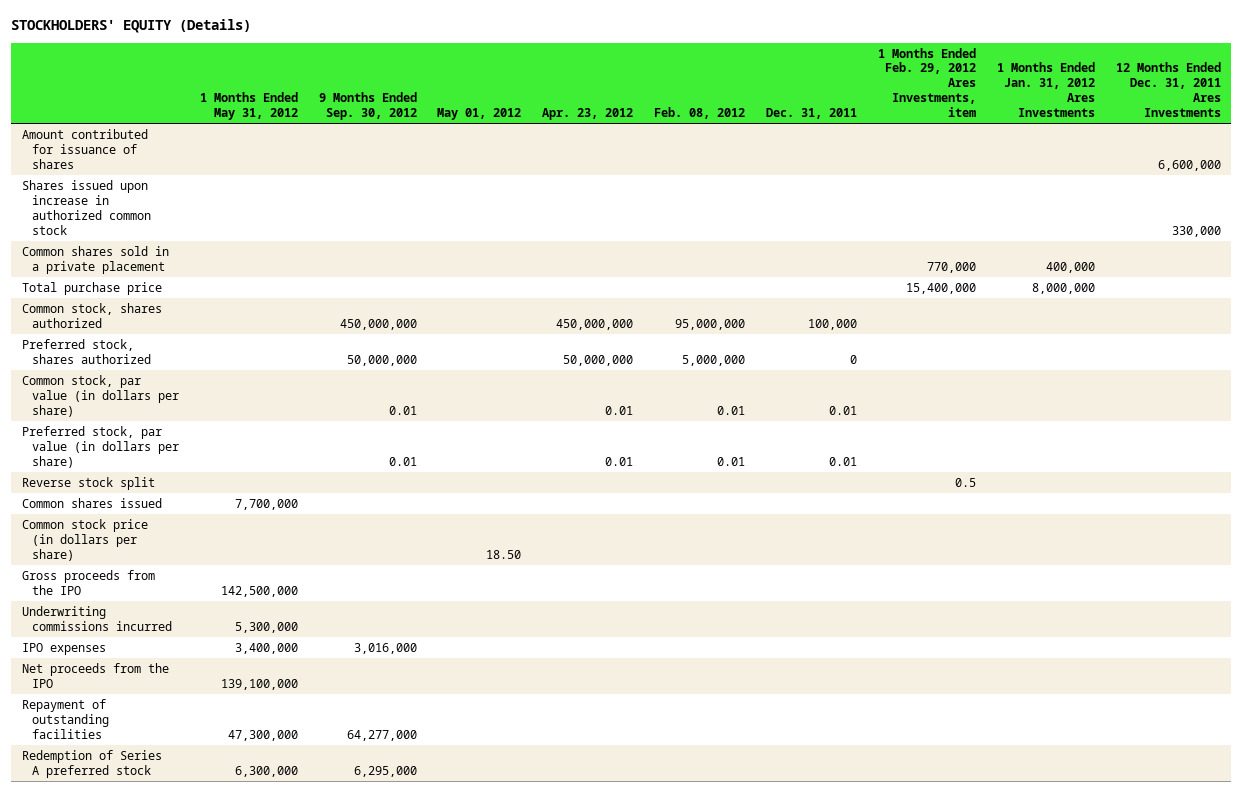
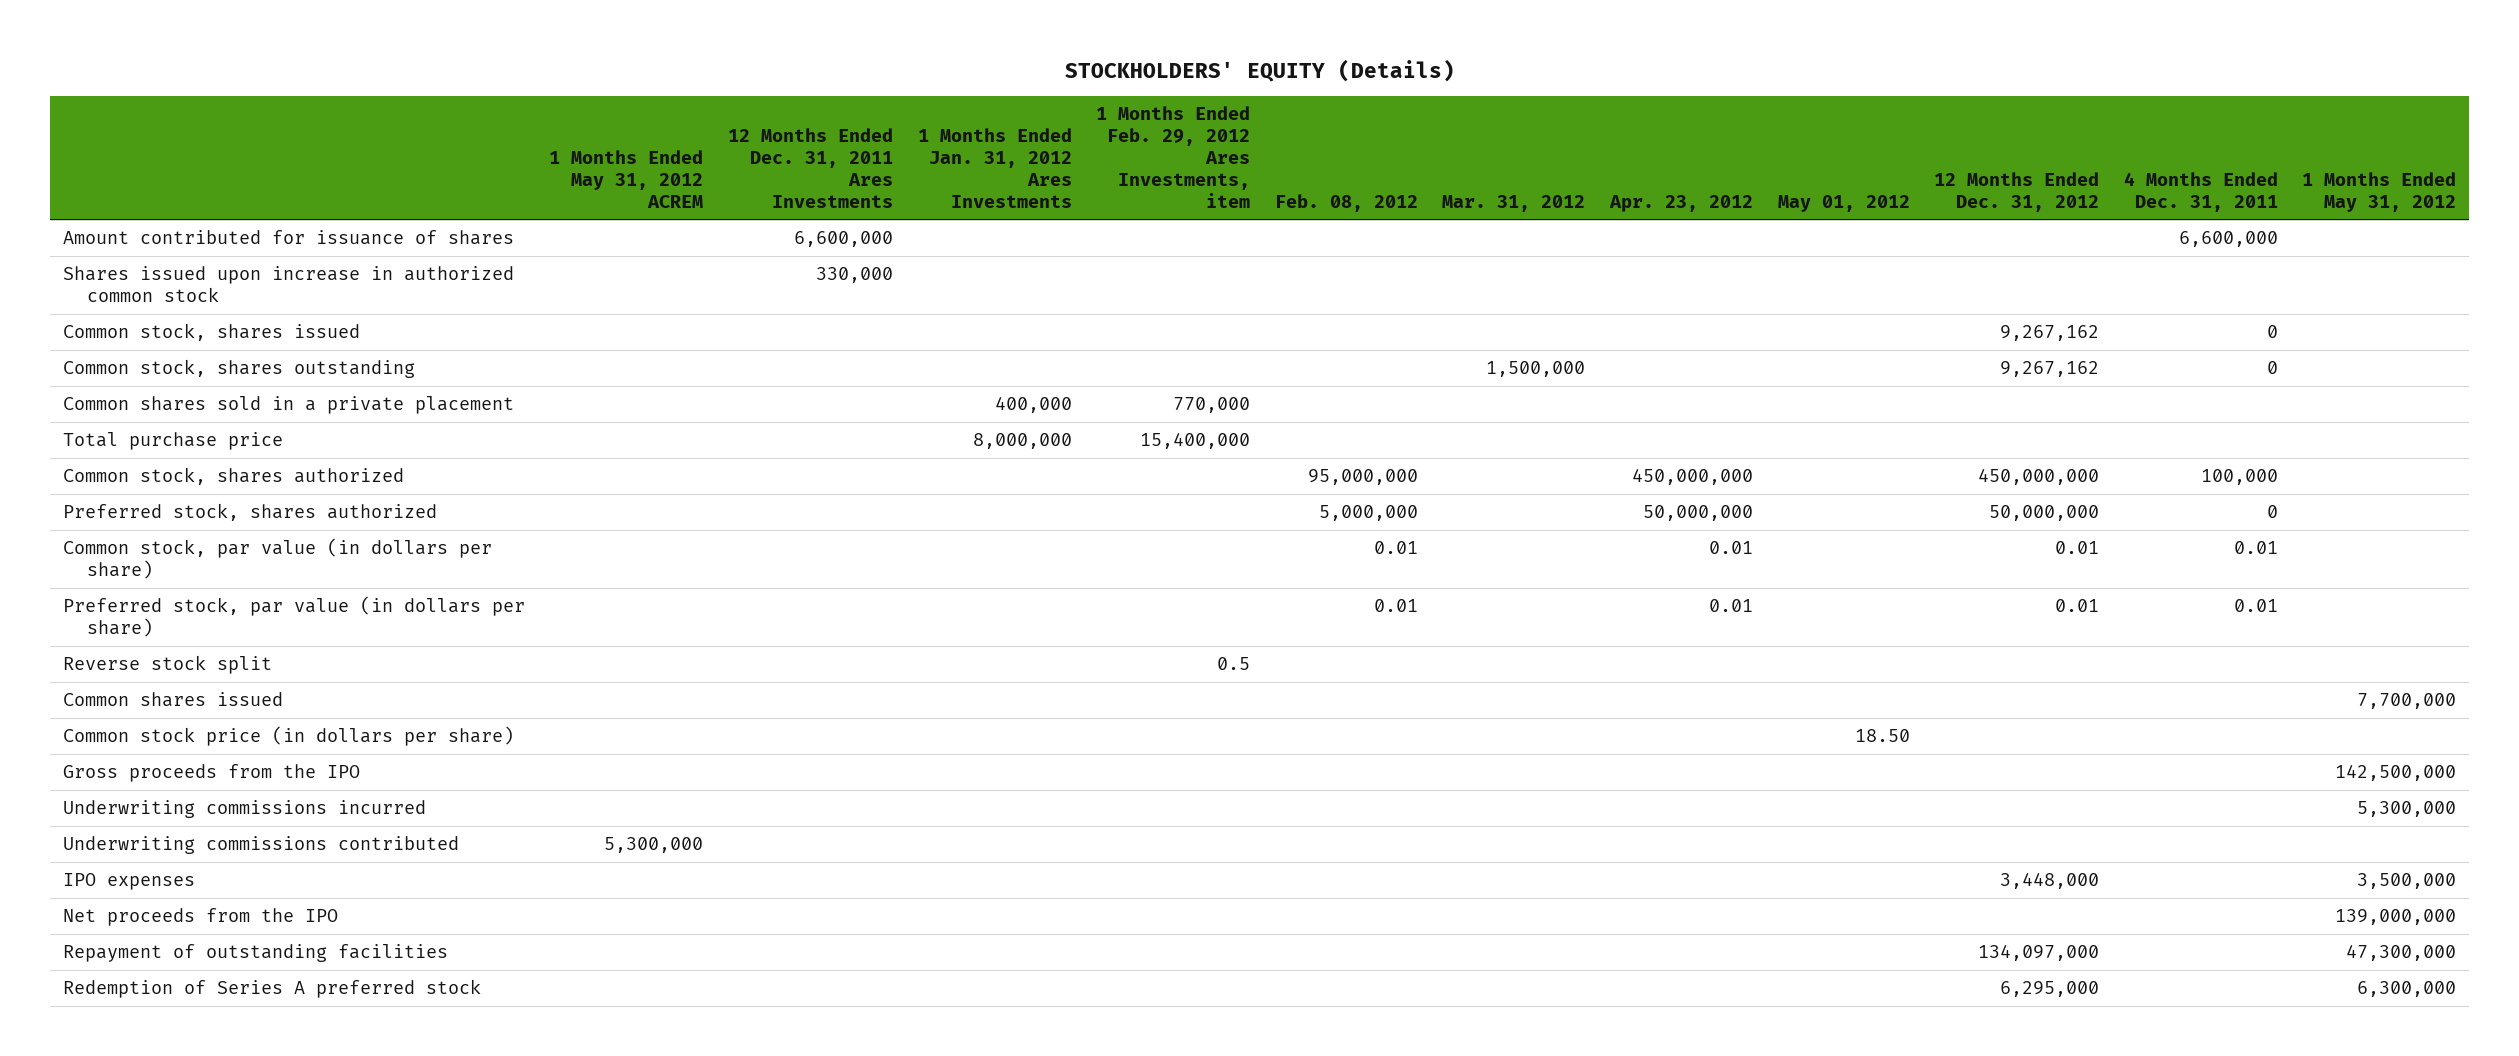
- | 1 Months Ended May 31, 2012 | 9 Months Ended Sep. 30, 2012 | May 01, 2012 | Apr. 23, 2012 | Feb. 08, 2012 | Dec. 31, 2011 | 1 Months Ended Feb. 29, 2012 Ares Investments, item | 1 Months Ended Jan. 31, 2012 Ares Investments | 12 Months Ended Dec. 31, 2011 Ares Investments
+ | 1 Months Ended May 31, 2012 ACREM | 12 Months Ended Dec. 31, 2011 Ares Investments | 1 Months Ended Jan. 31, 2012 Ares Investments | 1 Months Ended Feb. 29, 2012 Ares Investments, item | Feb. 08, 2012 | Mar. 31, 2012 | Apr. 23, 2012 | May 01, 2012 | 12 Months Ended Dec. 31, 2012 | 4 Months Ended Dec. 31, 2011 | 1 Months Ended May 31, 2012
+ Common stock, shares issued | | | | | | | | | 9,267,162 | 0 |
+ Common stock, shares outstanding | | | | | | 1,500,000 | | | 9,267,162 | 0 |
- IPO expenses | 3,400,000 | 3,016,000 | | | | | | |
- Net proceeds from the IPO | 139,100,000 | | | | | | | |
+ Underwriting commissions contributed | 5,300,000 | | | | | | | | | |
+ IPO expenses | | | | | | | | | 3,448,000 | | 3,500,000
+ Net proceeds from the IPO | | | | | | | | | | | 139,000,000

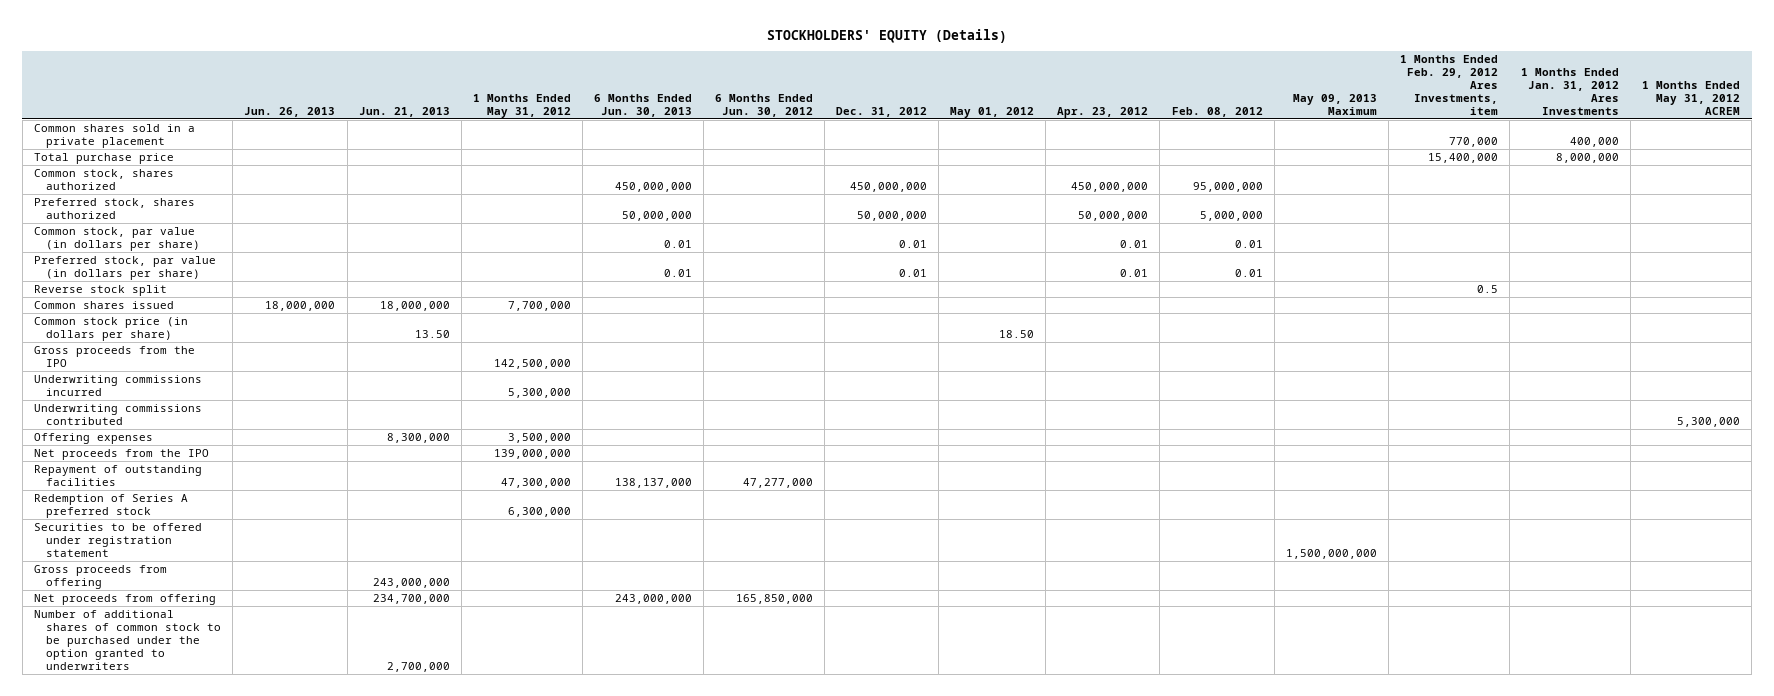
- | 1 Months Ended May 31, 2012 ACREM | 12 Months Ended Dec. 31, 2011 Ares Investments | 1 Months Ended Jan. 31, 2012 Ares Investments | 1 Months Ended Feb. 29, 2012 Ares Investments, item | Feb. 08, 2012 | Mar. 31, 2012 | Apr. 23, 2012 | May 01, 2012 | 12 Months Ended Dec. 31, 2012 | 4 Months Ended Dec. 31, 2011 | 1 Months Ended May 31, 2012
+ | Jun. 26, 2013 | Jun. 21, 2013 | 1 Months Ended May 31, 2012 | 6 Months Ended Jun. 30, 2013 | 6 Months Ended Jun. 30, 2012 | Dec. 31, 2012 | May 01, 2012 | Apr. 23, 2012 | Feb. 08, 2012 | May 09, 2013 Maximum | 1 Months Ended Feb. 29, 2012 Ares Investments, item | 1 Months Ended Jan. 31, 2012 Ares Investments | 1 Months Ended May 31, 2012 ACREM
- Amount contributed for issuance of shares | | 6,600,000 | | | | | | | | 6,600,000 |
- Shares issued upon increase in authorized common stock | | 330,000 | | | | | | | | |
- Common stock, shares issued | | | | | | | | | 9,267,162 | 0 |
- Common stock, shares outstanding | | | | | | 1,500,000 | | | 9,267,162 | 0 |
- IPO expenses | | | | | | | | | 3,448,000 | | 3,500,000
+ Offering expenses | | 8,300,000 | 3,500,000 | | | | | | | | | |
+ Securities to be offered under registration statement | | | | | | | | | | 1,500,000,000 | | |
+ Gross proceeds from offering | | 243,000,000 | | | | | | | | | | |
+ Net proceeds from offering | | 234,700,000 | | 243,000,000 | 165,850,000 | | | | | | | |
+ Number of additional shares of common stock to be purchased under the option granted to underwriters | | 2,700,000 | | | | | | | | | | |

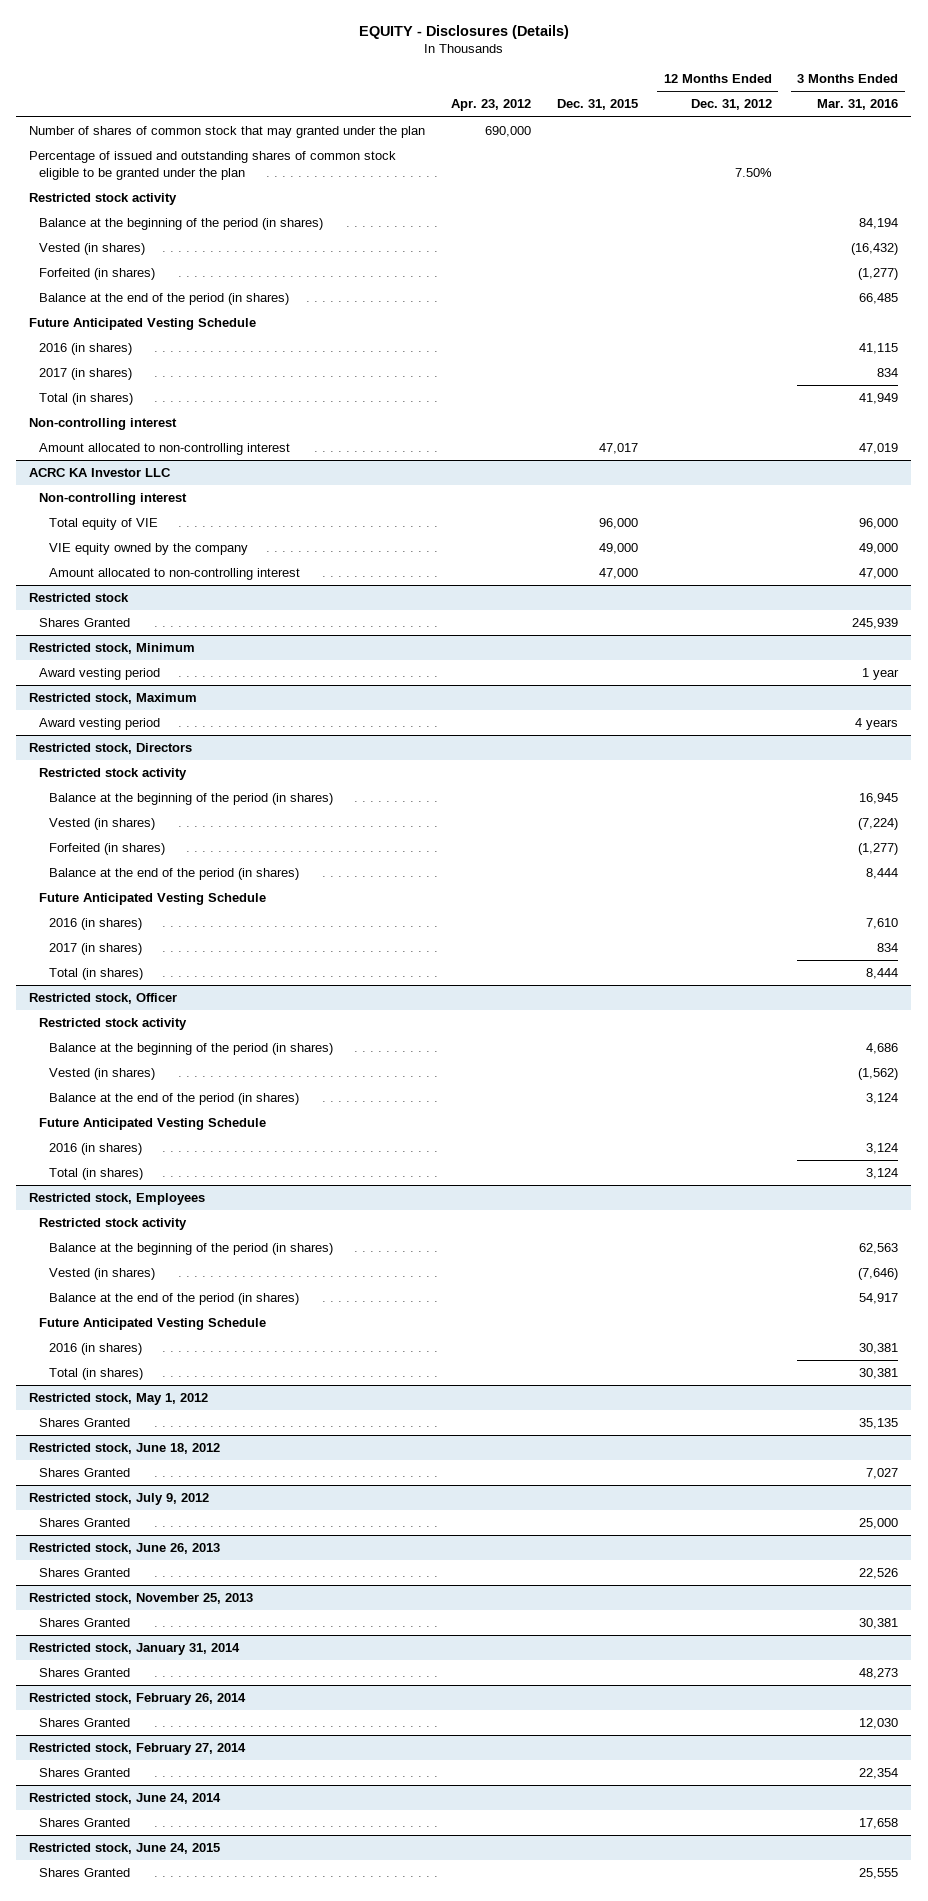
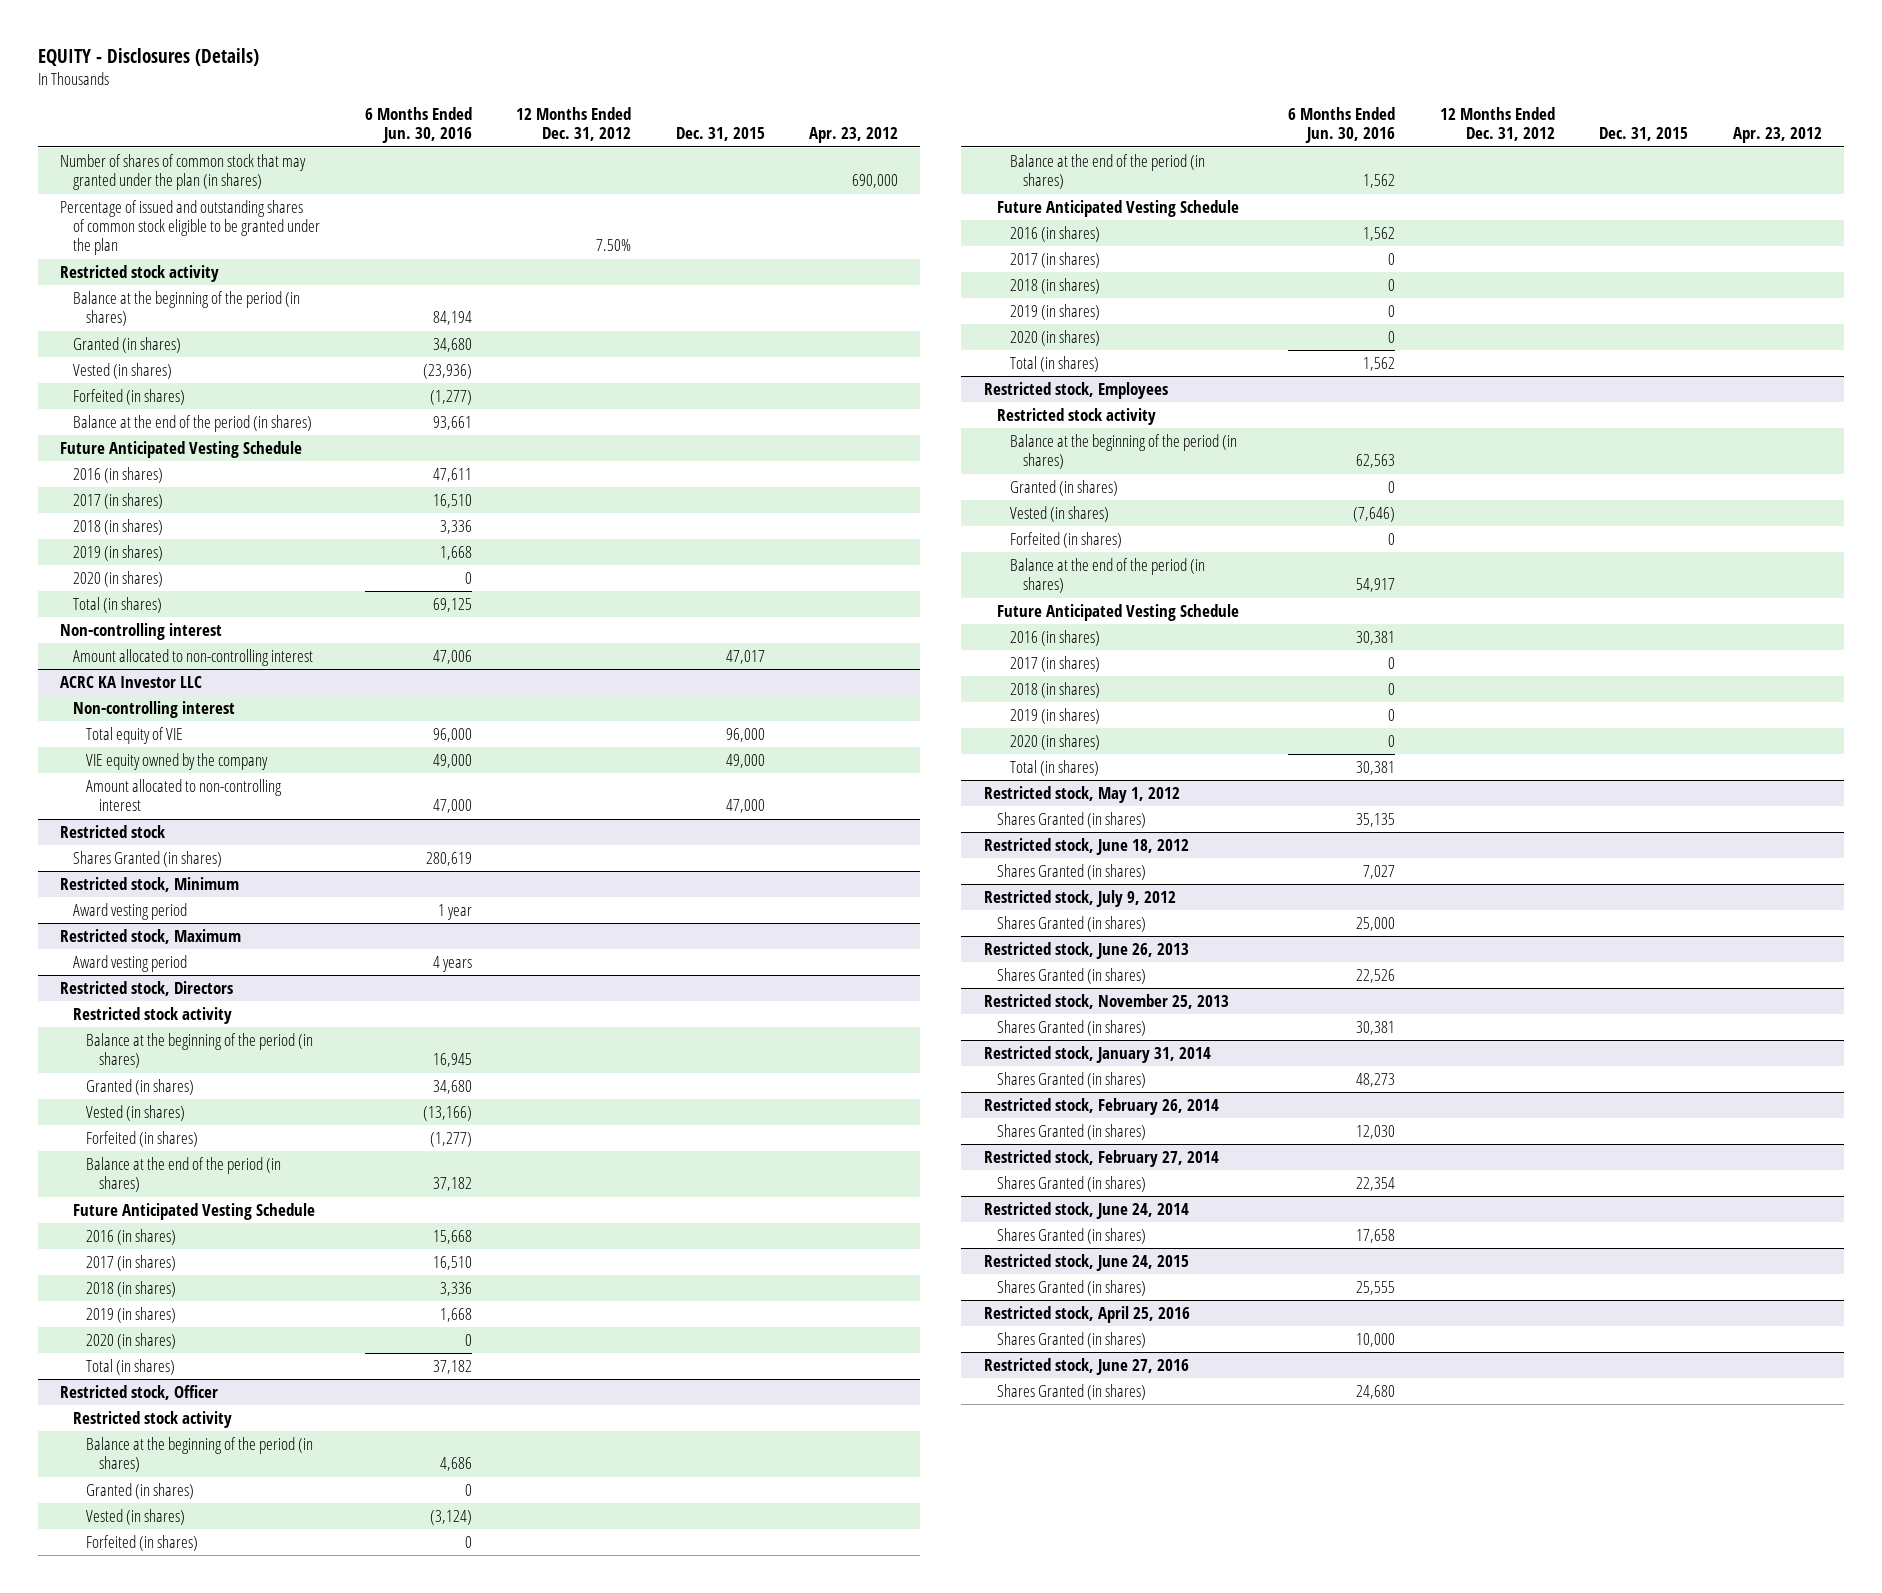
- | Apr. 23, 2012 | Dec. 31, 2015 | 12 Months Ended Dec. 31, 2012 | 3 Months Ended Mar. 31, 2016
+ | 6 Months Ended Jun. 30, 2016 | 12 Months Ended Dec. 31, 2012 | Dec. 31, 2015 | Apr. 23, 2012
- Number of shares of common stock that may granted under the plan | 690,000 | | |
+ Number of shares of common stock that may granted under the plan (in shares) | | | | 690,000
+ Granted (in shares) | 34,680 | | |
+ 2018 (in shares) | 3,336 | | |
+ 2019 (in shares) | 1,668 | | |
+ 2020 (in shares) | 0 | | |
@ Restricted stock
- Shares Granted | | | | 245,939
+ Shares Granted (in shares) | 280,619 | | |
@ Restricted stock, Directors
+ Granted (in shares) | 34,680 | | |
+ 2018 (in shares) | 3,336 | | |
+ 2019 (in shares) | 1,668 | | |
+ 2020 (in shares) | 0 | | |
@ Restricted stock, Officer
+ Granted (in shares) | 0 | | |
+ Forfeited (in shares) | 0 | | |
+ 2017 (in shares) | 0 | | |
+ 2018 (in shares) | 0 | | |
+ 2019 (in shares) | 0 | | |
+ 2020 (in shares) | 0 | | |
@ Restricted stock, Employees
+ Granted (in shares) | 0 | | |
+ Forfeited (in shares) | 0 | | |
+ 2017 (in shares) | 0 | | |
+ 2018 (in shares) | 0 | | |
+ 2019 (in shares) | 0 | | |
+ 2020 (in shares) | 0 | | |
@ Restricted stock, May 1, 2012
- Shares Granted | | | | 35,135
+ Shares Granted (in shares) | 35,135 | | |
@ Restricted stock, June 18, 2012
- Shares Granted | | | | 7,027
+ Shares Granted (in shares) | 7,027 | | |
@ Restricted stock, July 9, 2012
- Shares Granted | | | | 25,000
+ Shares Granted (in shares) | 25,000 | | |
@ Restricted stock, June 26, 2013
- Shares Granted | | | | 22,526
+ Shares Granted (in shares) | 22,526 | | |
@ Restricted stock, November 25, 2013
- Shares Granted | | | | 30,381
+ Shares Granted (in shares) | 30,381 | | |
@ Restricted stock, January 31, 2014
- Shares Granted | | | | 48,273
+ Shares Granted (in shares) | 48,273 | | |
@ Restricted stock, February 26, 2014
- Shares Granted | | | | 12,030
+ Shares Granted (in shares) | 12,030 | | |
@ Restricted stock, February 27, 2014
- Shares Granted | | | | 22,354
+ Shares Granted (in shares) | 22,354 | | |
@ Restricted stock, June 24, 2014
- Shares Granted | | | | 17,658
+ Shares Granted (in shares) | 17,658 | | |
@ Restricted stock, June 24, 2015
- Shares Granted | | | | 25,555
+ Shares Granted (in shares) | 25,555 | | |
+ Restricted stock, April 25, 2016
+ Shares Granted (in shares) | 10,000 | | |
+ Restricted stock, June 27, 2016
+ Shares Granted (in shares) | 24,680 | | |

